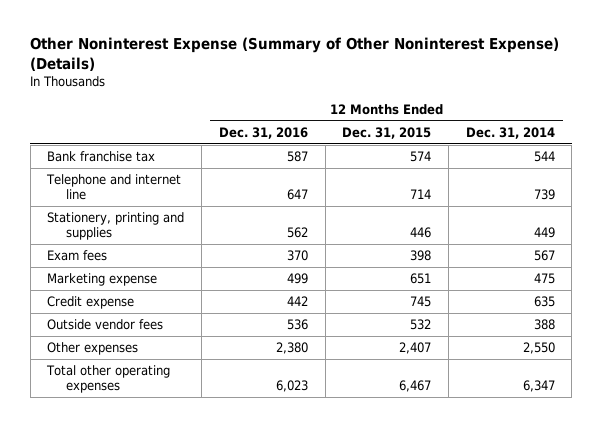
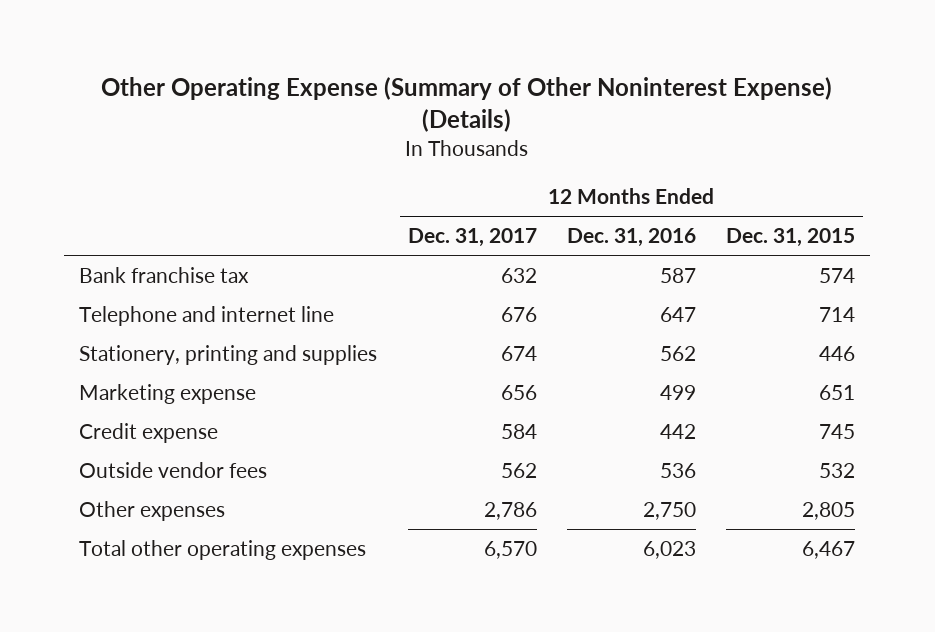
- Other Noninterest Expense (Summary of Other Noninterest Expense) (Details)
+ Other Operating Expense (Summary of Other Noninterest Expense) (Details)
- | 12 Months Ended Dec. 31, 2016 | 12 Months Ended Dec. 31, 2015 | 12 Months Ended Dec. 31, 2014
+ | 12 Months Ended Dec. 31, 2017 | 12 Months Ended Dec. 31, 2016 | 12 Months Ended Dec. 31, 2015
- Exam fees | 370 | 398 | 567
- Other expenses | 2,380 | 2,407 | 2,550
+ Other expenses | 2,786 | 2,750 | 2,805

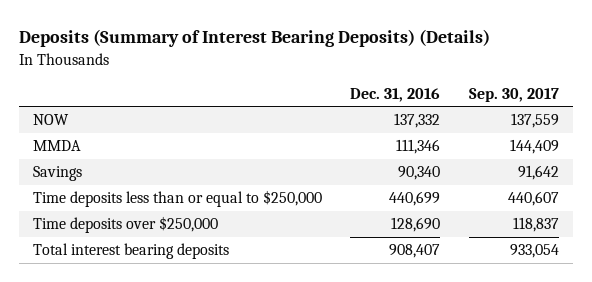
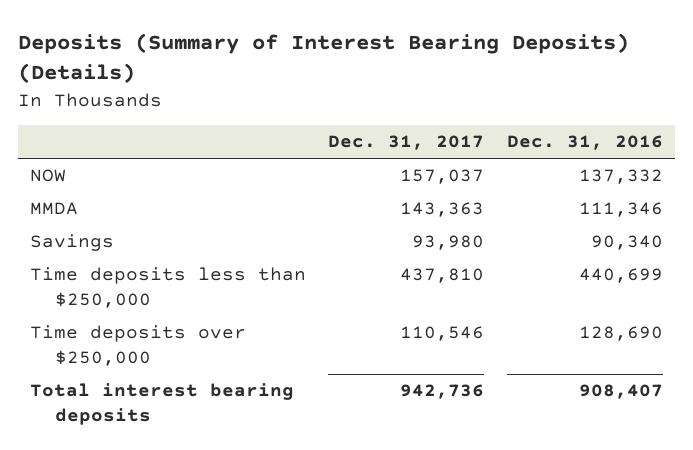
- | Dec. 31, 2016 | Sep. 30, 2017
+ | Dec. 31, 2017 | Dec. 31, 2016
- Time deposits less than or equal to $250,000 | 440,699 | 440,607
+ Time deposits less than $250,000 | 437,810 | 440,699

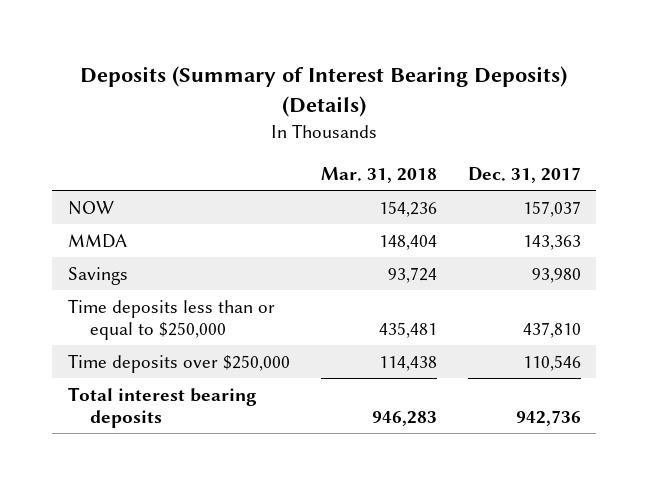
- | Dec. 31, 2017 | Dec. 31, 2016
+ | Mar. 31, 2018 | Dec. 31, 2017
- Time deposits less than $250,000 | 437,810 | 440,699
+ Time deposits less than or equal to $250,000 | 435,481 | 437,810

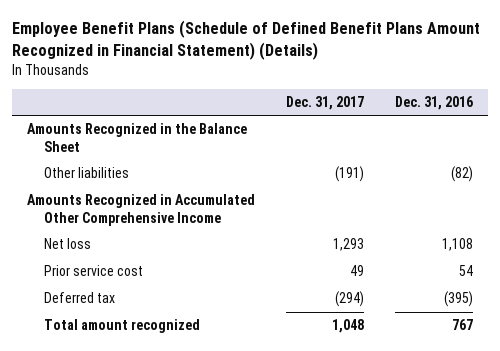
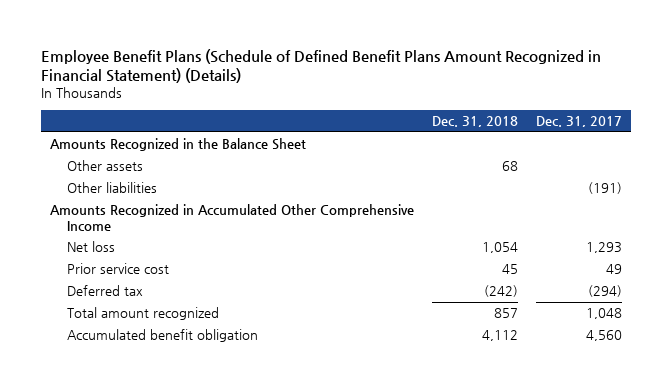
- | Dec. 31, 2017 | Dec. 31, 2016
+ | Dec. 31, 2018 | Dec. 31, 2017
+ Other assets | 68 |
+ Accumulated benefit obligation | 4,112 | 4,560

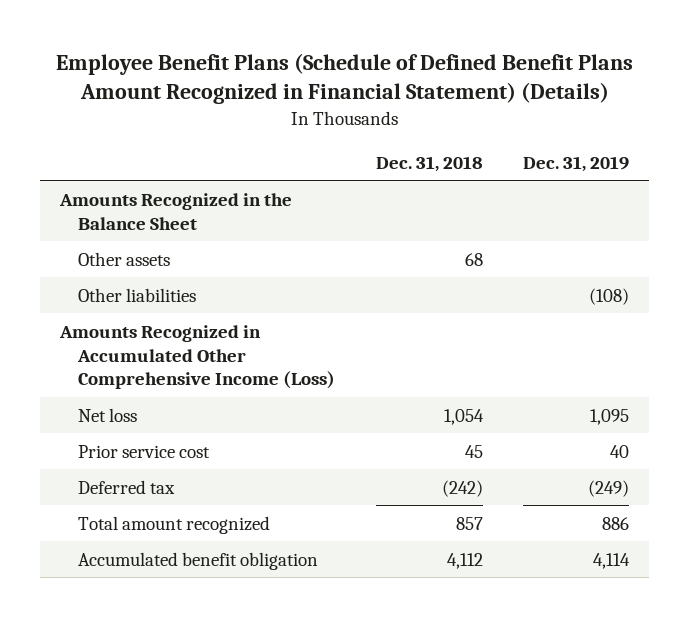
- | Dec. 31, 2018 | Dec. 31, 2017
+ | Dec. 31, 2018 | Dec. 31, 2019
- Amounts Recognized in Accumulated Other Comprehensive Income
+ Amounts Recognized in Accumulated Other Comprehensive Income (Loss)

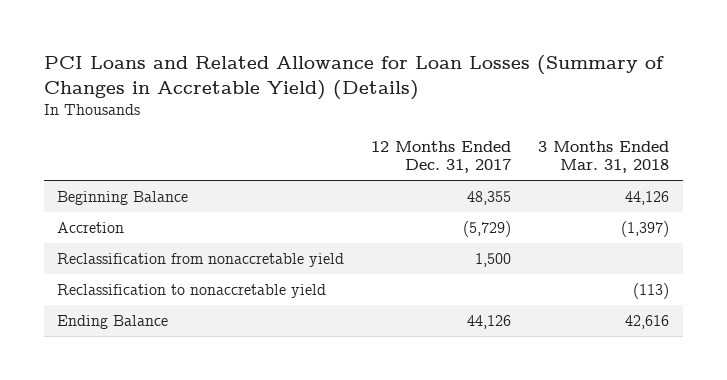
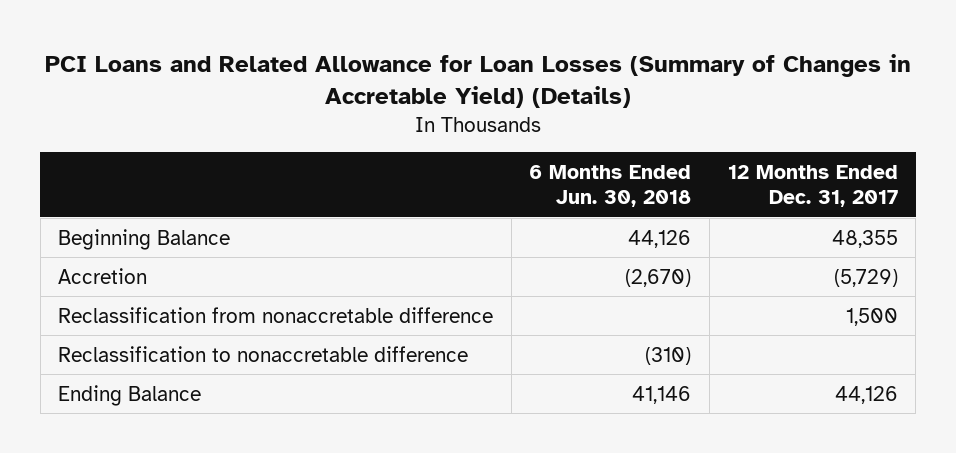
- | 12 Months Ended Dec. 31, 2017 | 3 Months Ended Mar. 31, 2018
+ | 6 Months Ended Jun. 30, 2018 | 12 Months Ended Dec. 31, 2017
- Reclassification from nonaccretable yield | 1,500 |
- Reclassification to nonaccretable yield | | (113)
+ Reclassification from nonaccretable difference | | 1,500
+ Reclassification to nonaccretable difference | (310) |

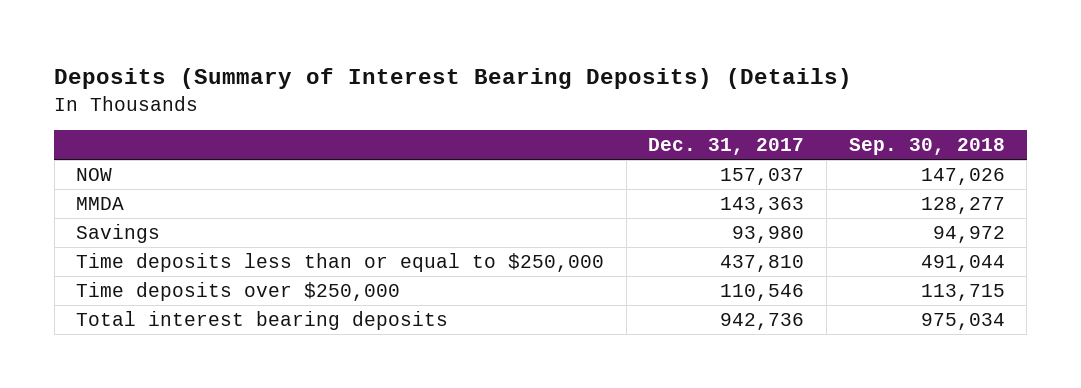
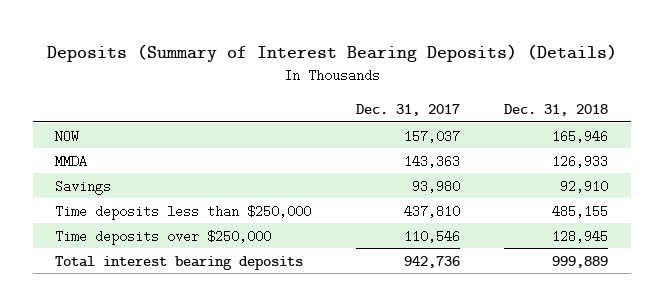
- | Dec. 31, 2017 | Sep. 30, 2018
+ | Dec. 31, 2017 | Dec. 31, 2018
- Time deposits less than or equal to $250,000 | 437,810 | 491,044
+ Time deposits less than $250,000 | 437,810 | 485,155

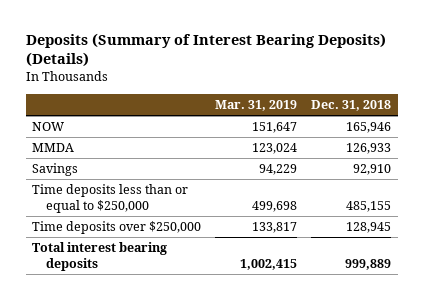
- | Dec. 31, 2017 | Dec. 31, 2018
+ | Mar. 31, 2019 | Dec. 31, 2018
- Time deposits less than $250,000 | 437,810 | 485,155
+ Time deposits less than or equal to $250,000 | 499,698 | 485,155

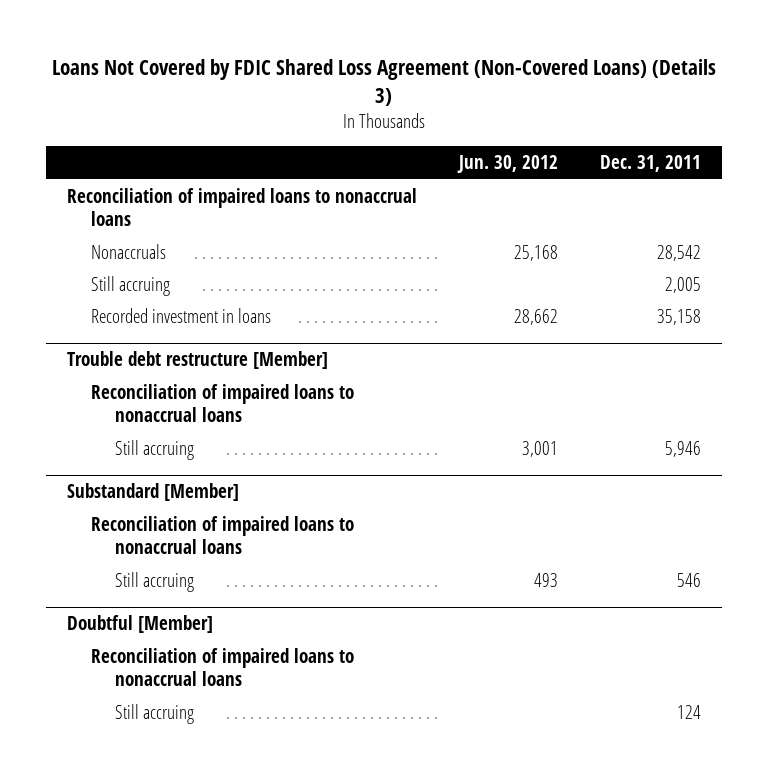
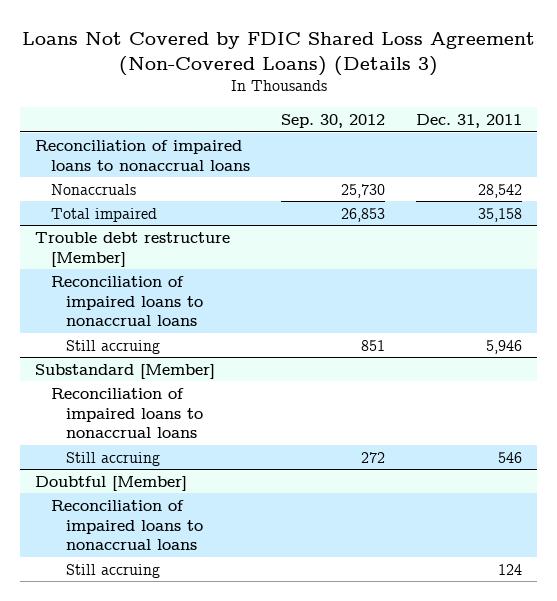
- | Jun. 30, 2012 | Dec. 31, 2011
+ | Sep. 30, 2012 | Dec. 31, 2011
- Still accruing | | 2,005
- Recorded investment in loans | 28,662 | 35,158
+ Total impaired | 26,853 | 35,158

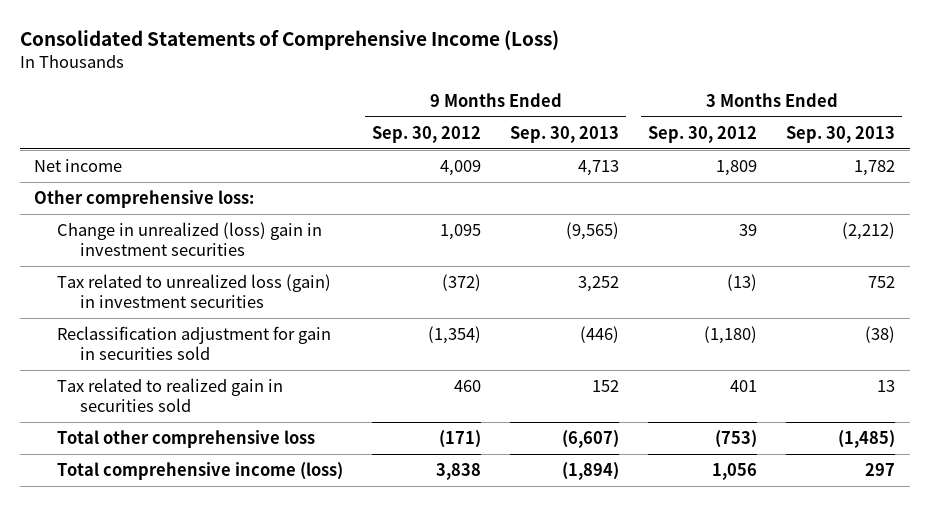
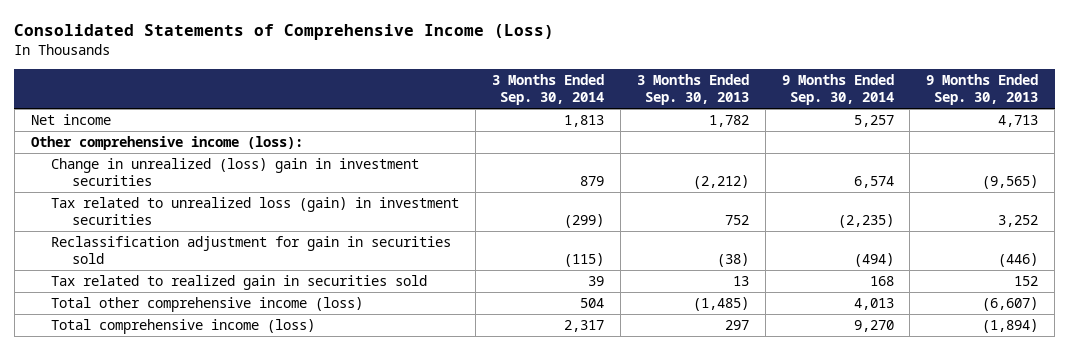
- | 9 Months Ended Sep. 30, 2012 | 9 Months Ended Sep. 30, 2013 | 3 Months Ended Sep. 30, 2012 | 3 Months Ended Sep. 30, 2013
+ | 3 Months Ended Sep. 30, 2014 | 3 Months Ended Sep. 30, 2013 | 9 Months Ended Sep. 30, 2014 | 9 Months Ended Sep. 30, 2013
- Other comprehensive loss:
+ Other comprehensive income (loss):
- Total other comprehensive loss | (171) | (6,607) | (753) | (1,485)
+ Total other comprehensive income (loss) | 504 | (1,485) | 4,013 | (6,607)

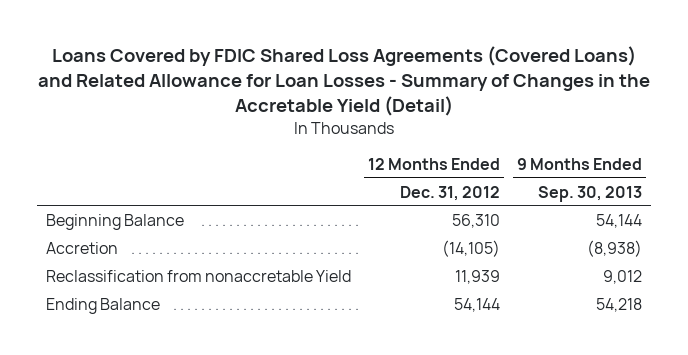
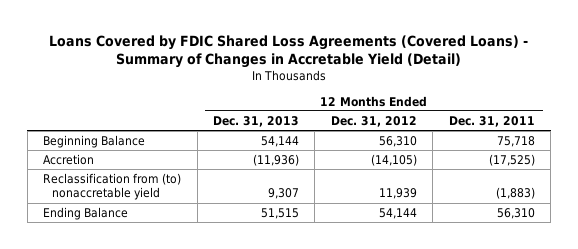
- Loans Covered by FDIC Shared Loss Agreements (Covered Loans) and Related Allowance for Loan Losses - Summary of Changes in the Accretable Yield (Detail)
+ Loans Covered by FDIC Shared Loss Agreements (Covered Loans) - Summary of Changes in Accretable Yield (Detail)
- | 12 Months Ended Dec. 31, 2012 | 9 Months Ended Sep. 30, 2013
+ | 12 Months Ended Dec. 31, 2013 | 12 Months Ended Dec. 31, 2012 | 12 Months Ended Dec. 31, 2011
- Reclassification from nonaccretable Yield | 11,939 | 9,012
+ Reclassification from (to) nonaccretable yield | 9,307 | 11,939 | (1,883)

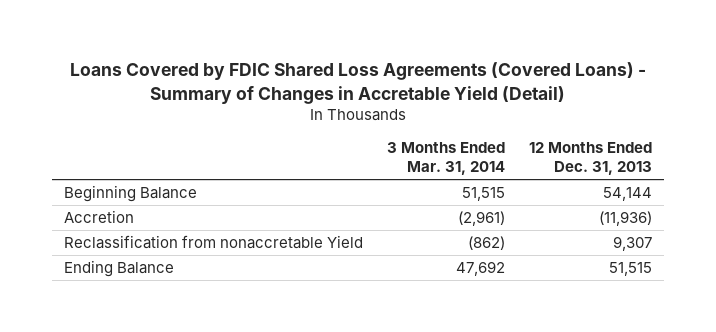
- | 12 Months Ended Dec. 31, 2013 | 12 Months Ended Dec. 31, 2012 | 12 Months Ended Dec. 31, 2011
+ | 3 Months Ended Mar. 31, 2014 | 12 Months Ended Dec. 31, 2013
- Reclassification from (to) nonaccretable yield | 9,307 | 11,939 | (1,883)
+ Reclassification from nonaccretable Yield | (862) | 9,307

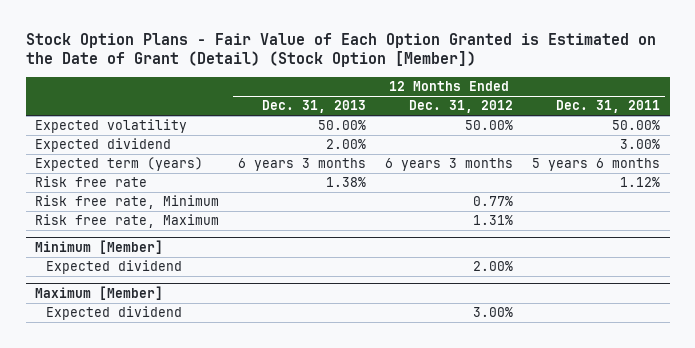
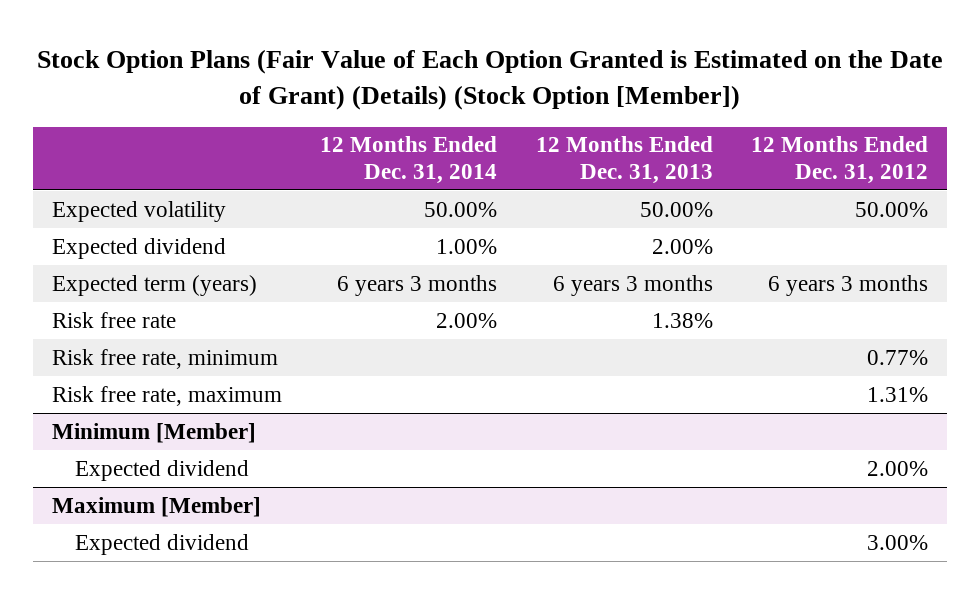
- Stock Option Plans - Fair Value of Each Option Granted is Estimated on the Date of Grant (Detail) (Stock Option [Member])
+ Stock Option Plans (Fair Value of Each Option Granted is Estimated on the Date of Grant) (Details) (Stock Option [Member])
- | 12 Months Ended Dec. 31, 2013 | 12 Months Ended Dec. 31, 2012 | 12 Months Ended Dec. 31, 2011
+ | 12 Months Ended Dec. 31, 2014 | 12 Months Ended Dec. 31, 2013 | 12 Months Ended Dec. 31, 2012
- Risk free rate, Minimum | | 0.77% |
- Risk free rate, Maximum | | 1.31% |
+ Risk free rate, minimum | | | 0.77%
+ Risk free rate, maximum | | | 1.31%

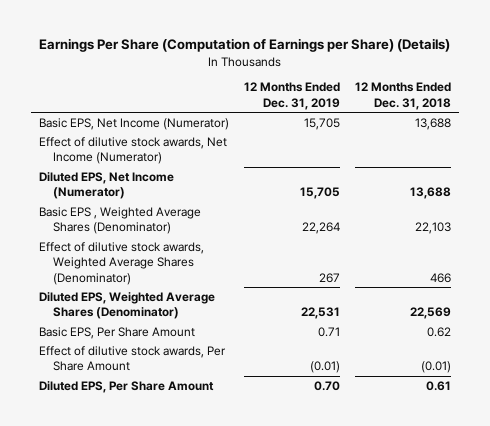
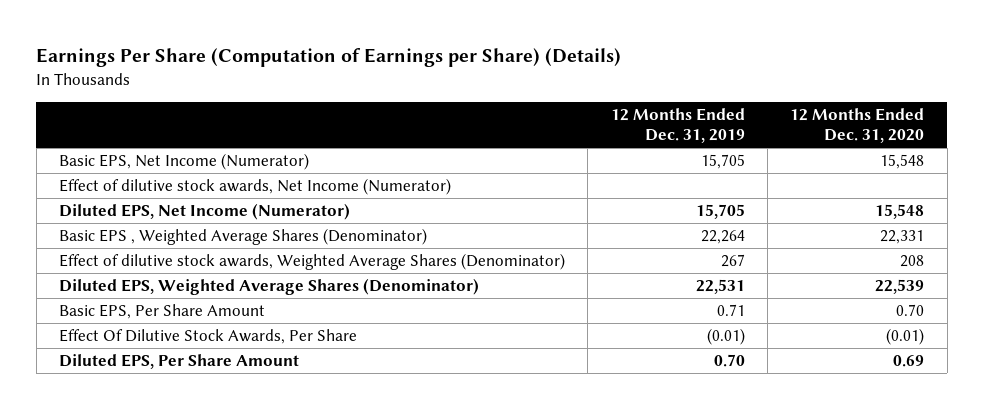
- | 12 Months Ended Dec. 31, 2019 | 12 Months Ended Dec. 31, 2018
+ | 12 Months Ended Dec. 31, 2019 | 12 Months Ended Dec. 31, 2020
- Effect of dilutive stock awards, Per Share Amount | (0.01) | (0.01)
+ Effect Of Dilutive Stock Awards, Per Share | (0.01) | (0.01)

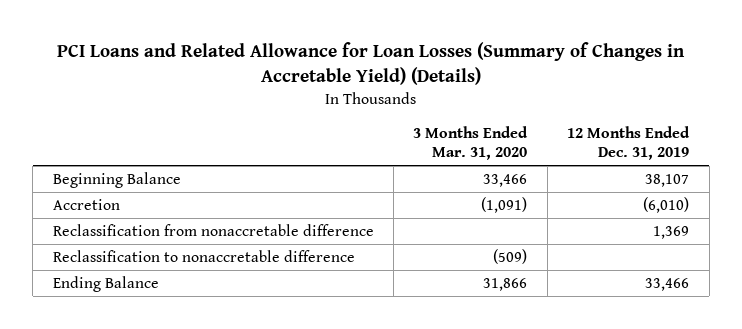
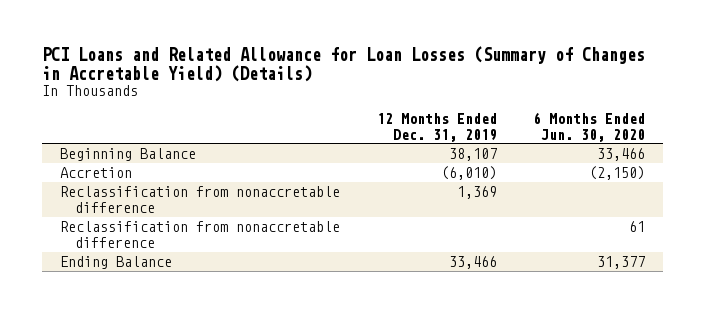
- | 3 Months Ended Mar. 31, 2020 | 12 Months Ended Dec. 31, 2019
+ | 12 Months Ended Dec. 31, 2019 | 6 Months Ended Jun. 30, 2020
- Reclassification to nonaccretable difference | (509) |
+ Reclassification from nonaccretable difference | | 61

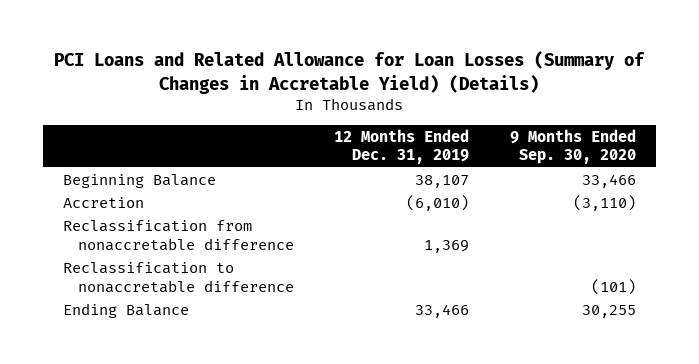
- | 12 Months Ended Dec. 31, 2019 | 6 Months Ended Jun. 30, 2020
+ | 12 Months Ended Dec. 31, 2019 | 9 Months Ended Sep. 30, 2020
- Reclassification from nonaccretable difference | | 61
+ Reclassification to nonaccretable difference | | (101)

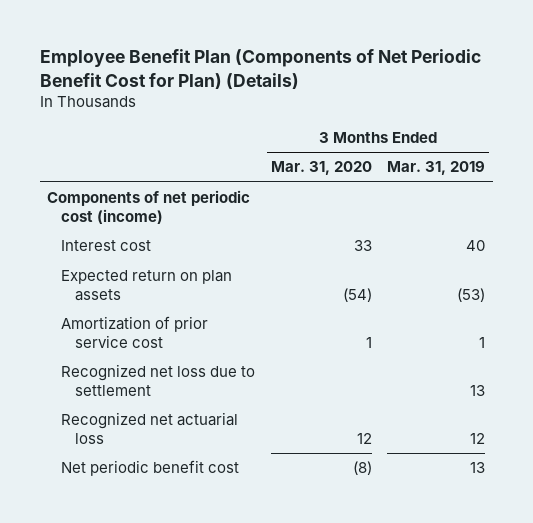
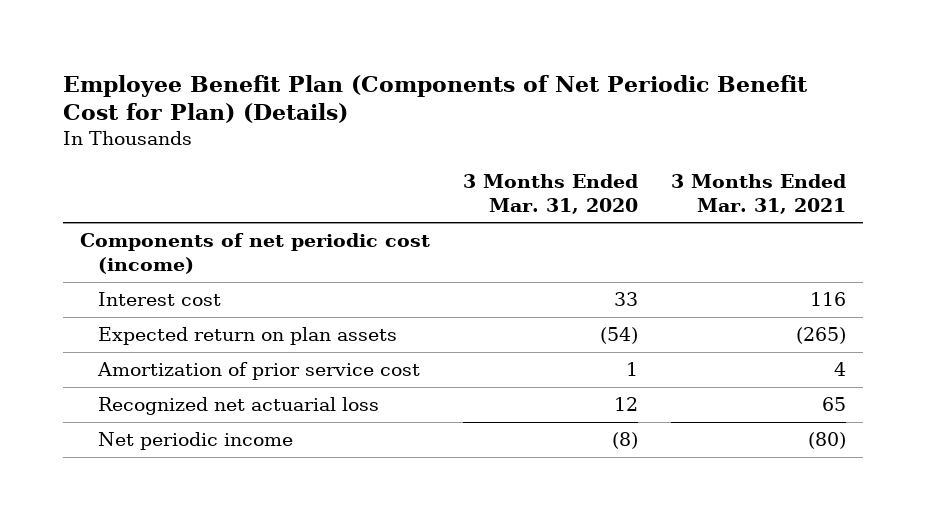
- | 3 Months Ended Mar. 31, 2020 | 3 Months Ended Mar. 31, 2019
+ | 3 Months Ended Mar. 31, 2020 | 3 Months Ended Mar. 31, 2021
- Recognized net loss due to settlement | | 13
- Net periodic benefit cost | (8) | 13
+ Net periodic income | (8) | (80)

